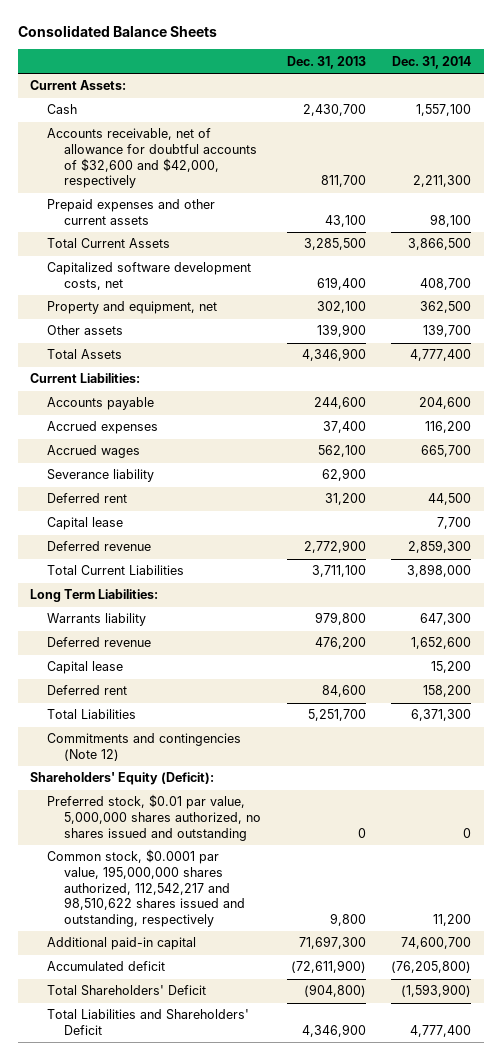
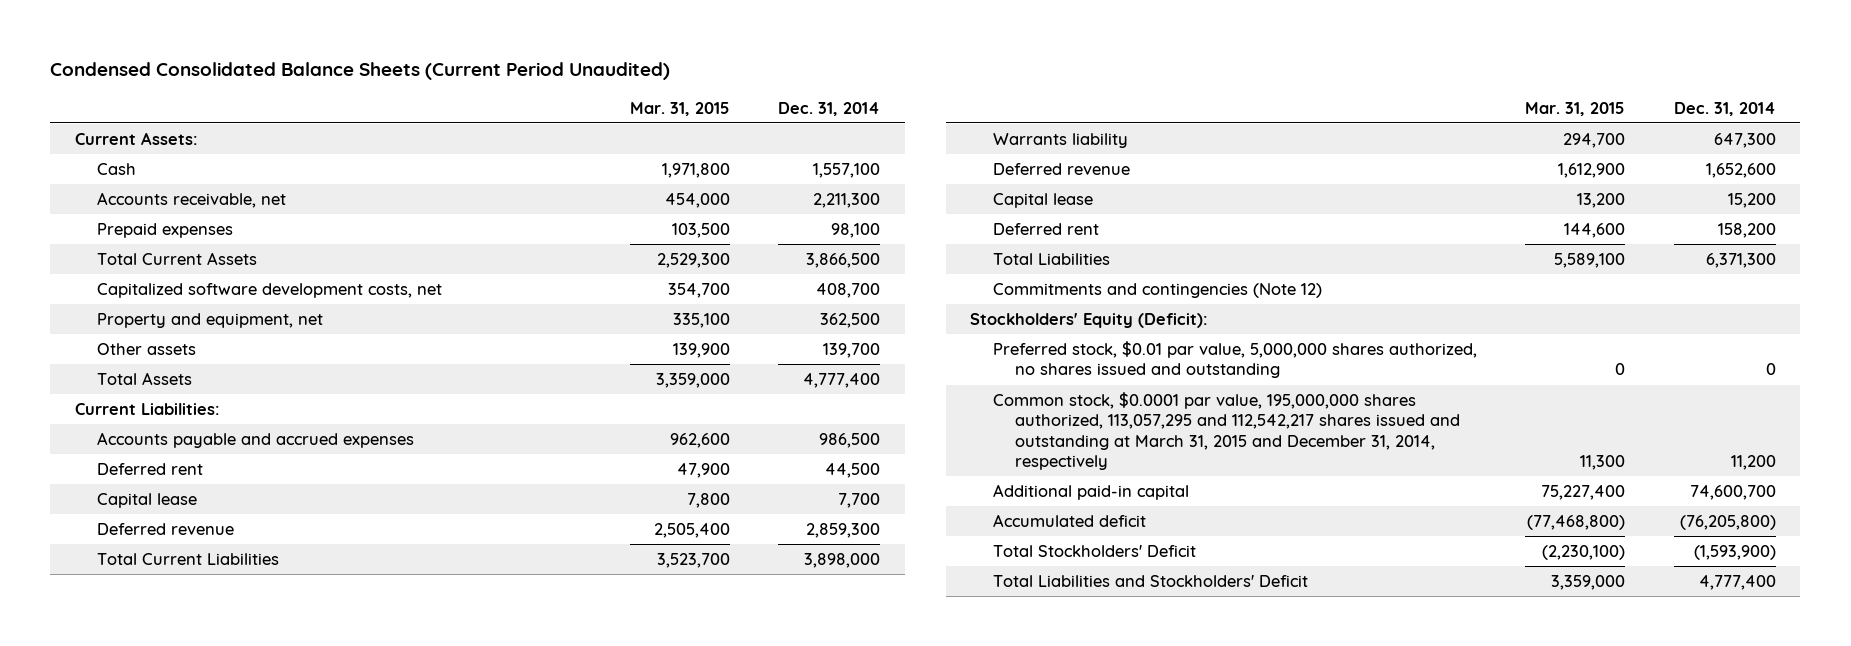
- Consolidated Balance Sheets
+ Condensed Consolidated Balance Sheets (Current Period Unaudited)
- | Dec. 31, 2013 | Dec. 31, 2014
+ | Mar. 31, 2015 | Dec. 31, 2014
- Accounts receivable, net of allowance for doubtful accounts of $32,600 and $42,000, respectively | 811,700 | 2,211,300
- Prepaid expenses and other current assets | 43,100 | 98,100
+ Accounts receivable, net | 454,000 | 2,211,300
+ Prepaid expenses | 103,500 | 98,100
- Accounts payable | 244,600 | 204,600
- Accrued expenses | 37,400 | 116,200
- Accrued wages | 562,100 | 665,700
- Severance liability | 62,900 |
+ Accounts payable and accrued expenses | 962,600 | 986,500
- Long Term Liabilities:
- Shareholders' Equity (Deficit):
+ Stockholders' Equity (Deficit):
- Common stock, $0.0001 par value, 195,000,000 shares authorized, 112,542,217 and 98,510,622 shares issued and outstanding, respectively | 9,800 | 11,200
+ Common stock, $0.0001 par value, 195,000,000 shares authorized, 113,057,295 and 112,542,217 shares issued and outstanding at March 31, 2015 and December 31, 2014, respectively | 11,300 | 11,200
- Total Shareholders' Deficit | (904,800) | (1,593,900)
- Total Liabilities and Shareholders' Deficit | 4,346,900 | 4,777,400
+ Total Stockholders' Deficit | (2,230,100) | (1,593,900)
+ Total Liabilities and Stockholders' Deficit | 3,359,000 | 4,777,400

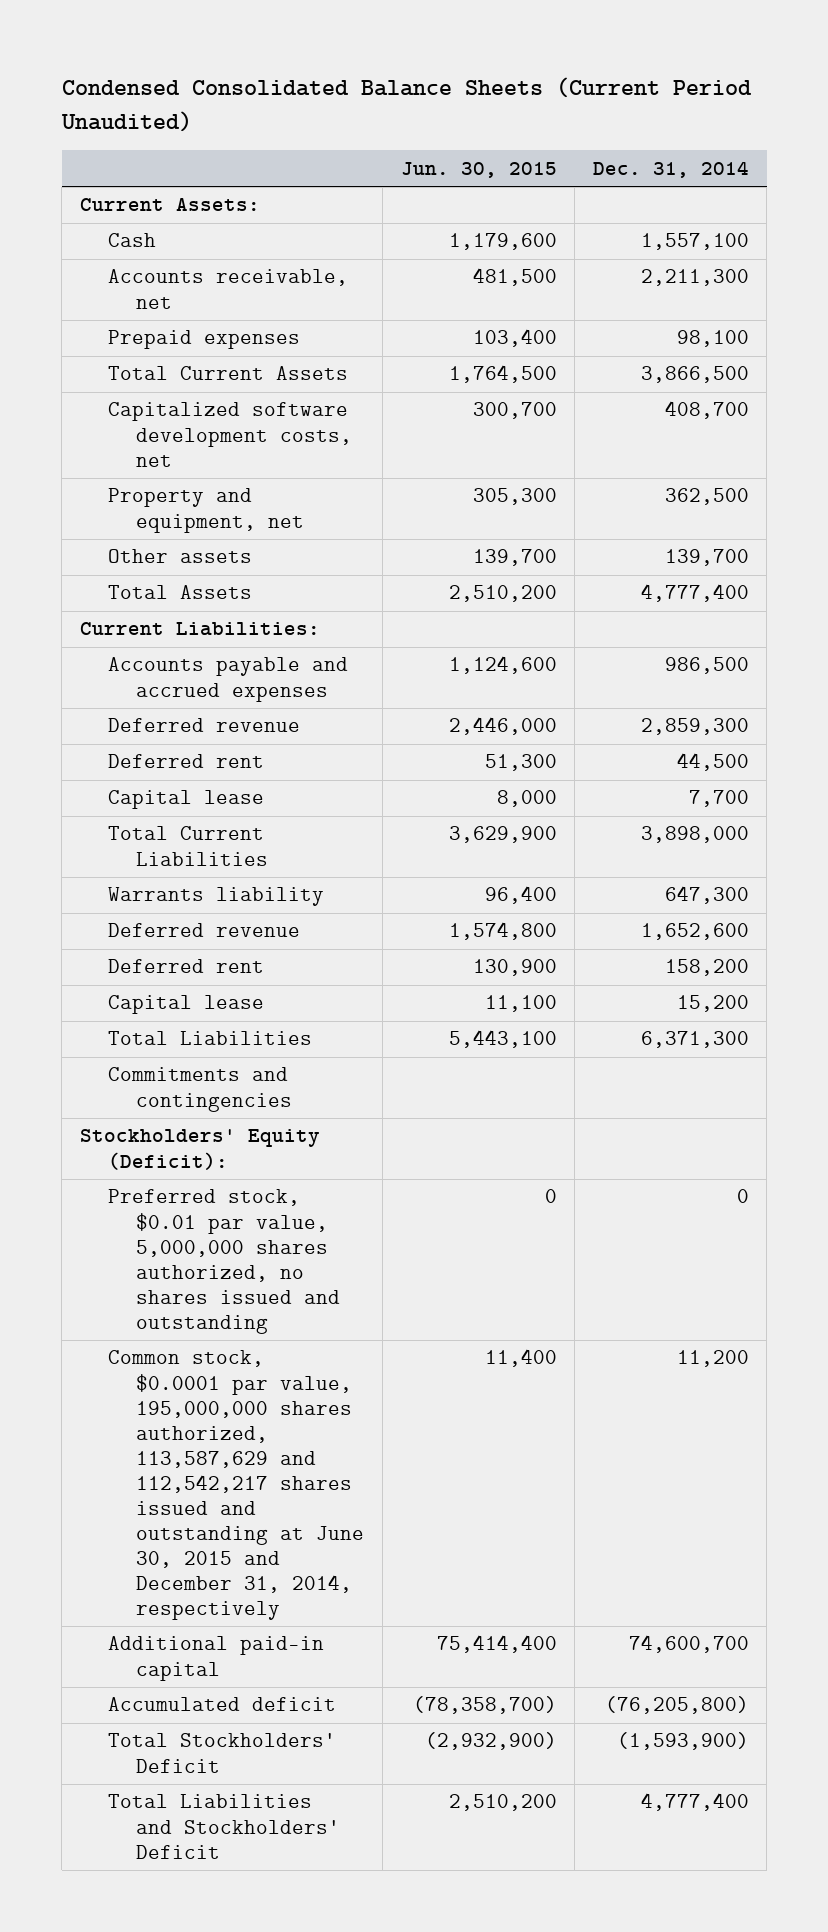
- | Mar. 31, 2015 | Dec. 31, 2014
+ | Jun. 30, 2015 | Dec. 31, 2014
moved up: Deferred revenue | 2,446,000 | 2,859,300
moved down: Capital lease | 11,100 | 15,200
- Commitments and contingencies (Note 12)
+ Commitments and contingencies
- Common stock, $0.0001 par value, 195,000,000 shares authorized, 113,057,295 and 112,542,217 shares issued and outstanding at March 31, 2015 and December 31, 2014, respectively | 11,300 | 11,200
+ Common stock, $0.0001 par value, 195,000,000 shares authorized, 113,587,629 and 112,542,217 shares issued and outstanding at June 30, 2015 and December 31, 2014, respectively | 11,400 | 11,200

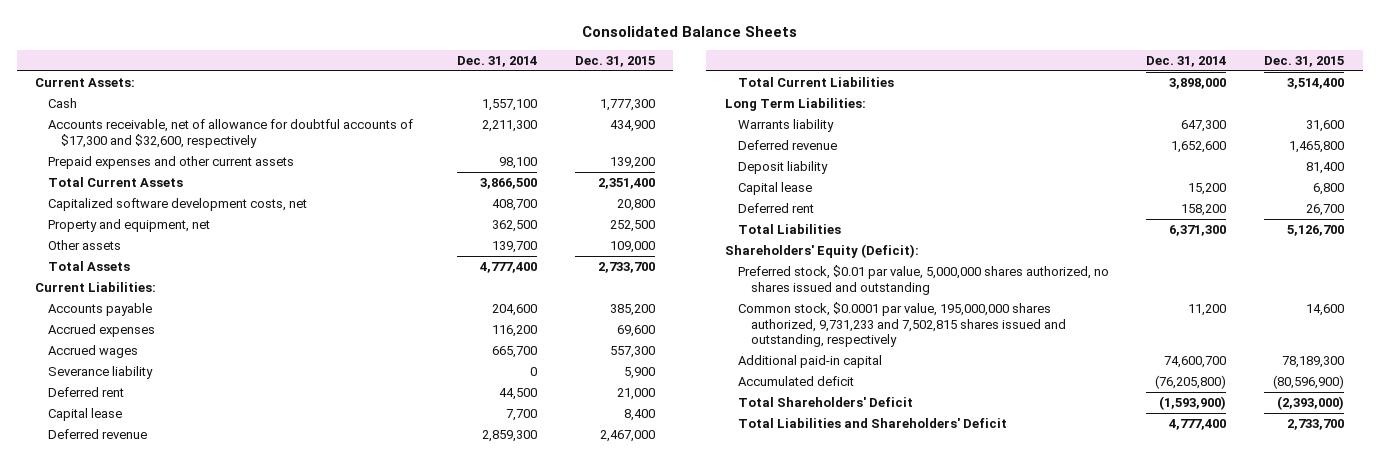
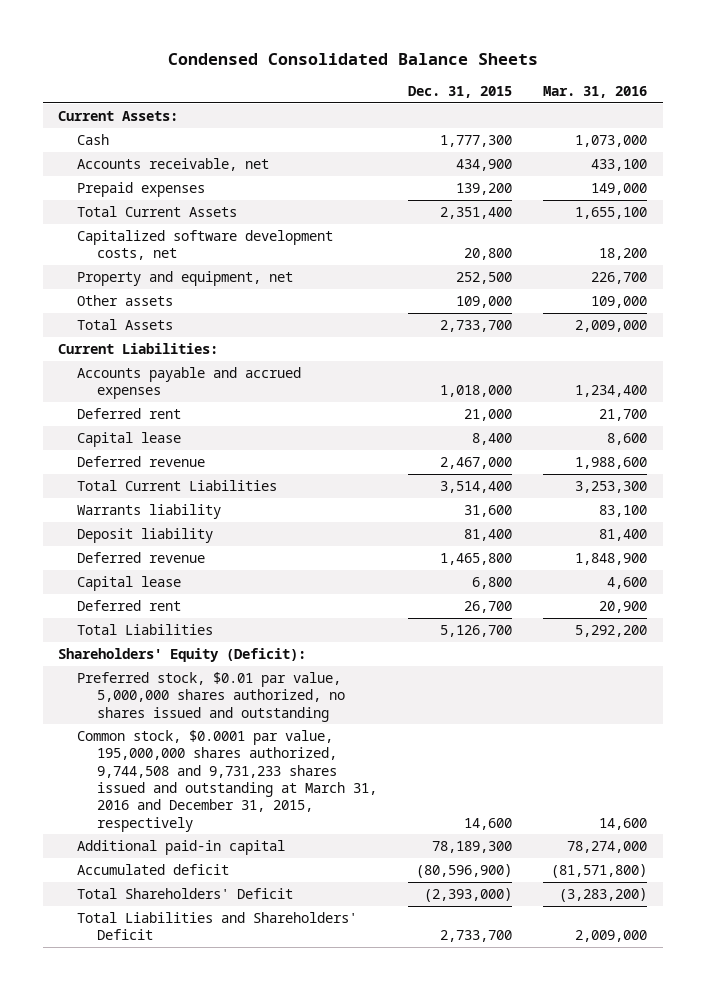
- Consolidated Balance Sheets
+ Condensed Consolidated Balance Sheets
- | Dec. 31, 2014 | Dec. 31, 2015
+ | Dec. 31, 2015 | Mar. 31, 2016
- Accounts receivable, net of allowance for doubtful accounts of $17,300 and $32,600, respectively | 2,211,300 | 434,900
- Prepaid expenses and other current assets | 98,100 | 139,200
+ Accounts receivable, net | 434,900 | 433,100
+ Prepaid expenses | 139,200 | 149,000
- Accounts payable | 204,600 | 385,200
- Accrued expenses | 116,200 | 69,600
- Accrued wages | 665,700 | 557,300
- Severance liability | 0 | 5,900
+ Accounts payable and accrued expenses | 1,018,000 | 1,234,400
- Long Term Liabilities:
moved down: Deferred revenue | 1,465,800 | 1,848,900
- Common stock, $0.0001 par value, 195,000,000 shares authorized, 9,731,233 and 7,502,815 shares issued and outstanding, respectively | 11,200 | 14,600
+ Common stock, $0.0001 par value, 195,000,000 shares authorized, 9,744,508 and 9,731,233 shares issued and outstanding at March 31, 2016 and December 31, 2015, respectively | 14,600 | 14,600

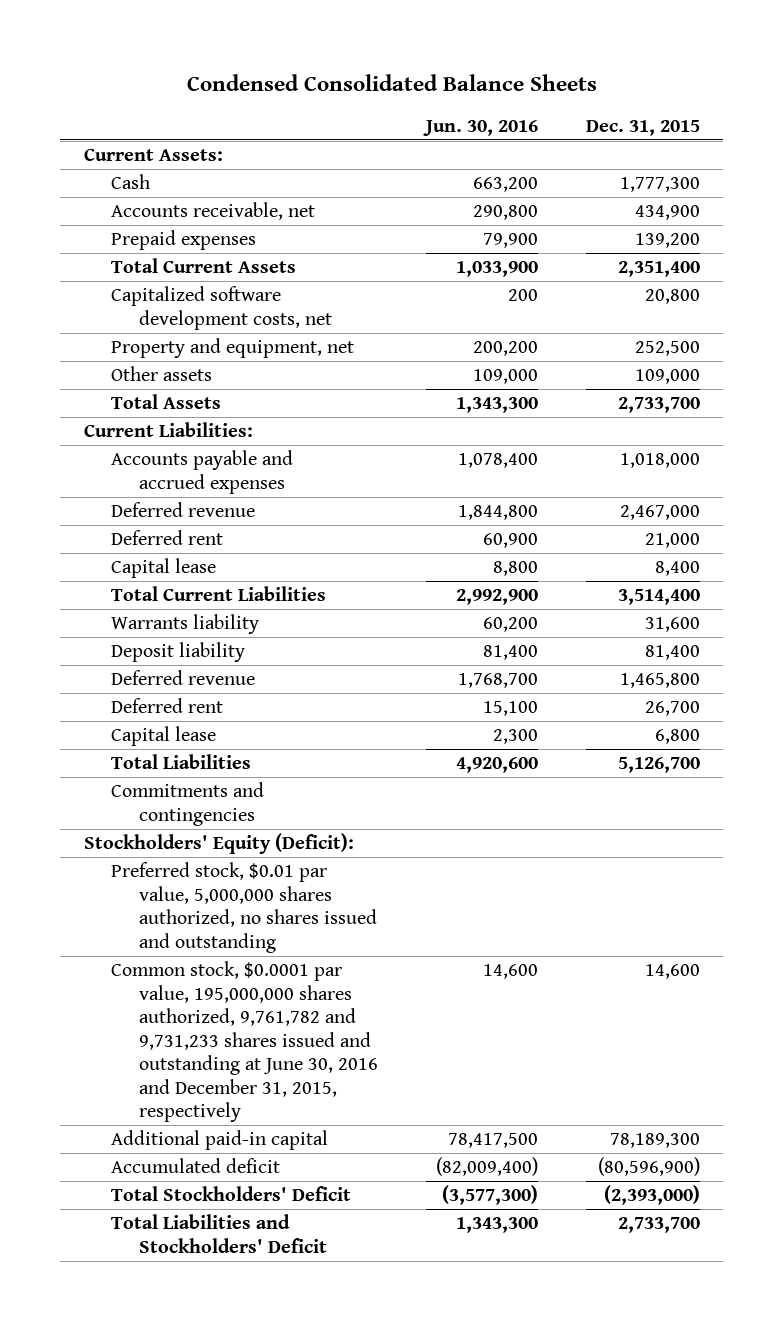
- | Dec. 31, 2015 | Mar. 31, 2016
+ | Jun. 30, 2016 | Dec. 31, 2015
moved up: Deferred revenue | 1,844,800 | 2,467,000
moved down: Capital lease | 2,300 | 6,800
- Shareholders' Equity (Deficit):
+ Commitments and contingencies
+ Stockholders' Equity (Deficit):
- Common stock, $0.0001 par value, 195,000,000 shares authorized, 9,744,508 and 9,731,233 shares issued and outstanding at March 31, 2016 and December 31, 2015, respectively | 14,600 | 14,600
+ Common stock, $0.0001 par value, 195,000,000 shares authorized, 9,761,782 and 9,731,233 shares issued and outstanding at June 30, 2016 and December 31, 2015, respectively | 14,600 | 14,600
- Total Shareholders' Deficit | (2,393,000) | (3,283,200)
- Total Liabilities and Shareholders' Deficit | 2,733,700 | 2,009,000
+ Total Stockholders' Deficit | (3,577,300) | (2,393,000)
+ Total Liabilities and Stockholders' Deficit | 1,343,300 | 2,733,700

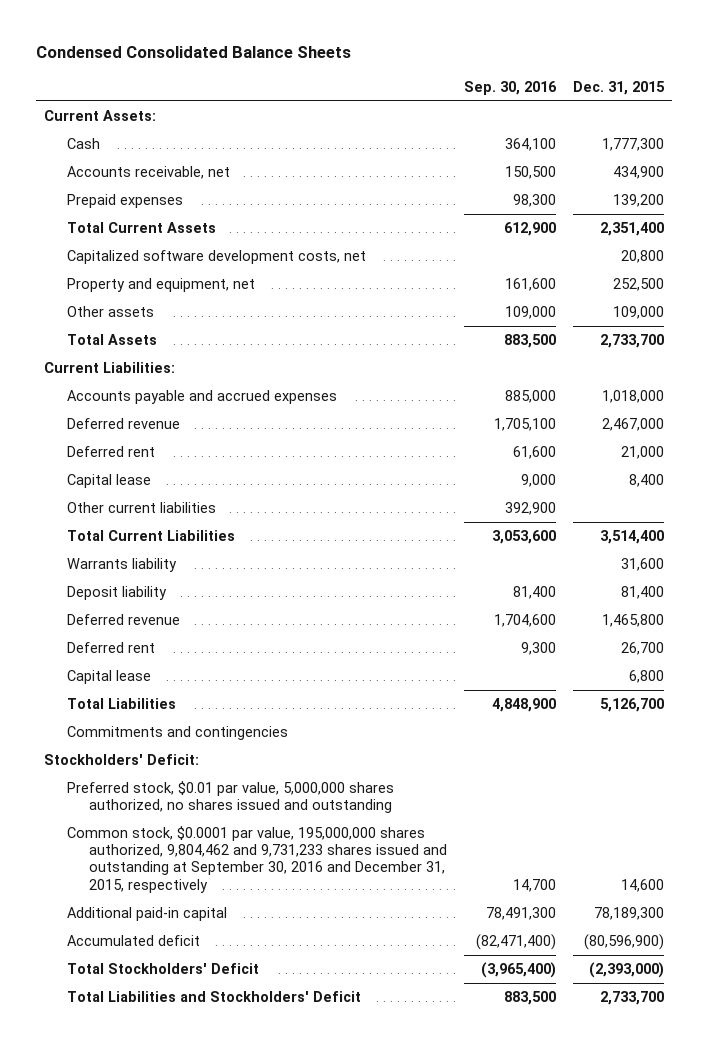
- | Jun. 30, 2016 | Dec. 31, 2015
+ | Sep. 30, 2016 | Dec. 31, 2015
+ Other current liabilities | 392,900 |
- Stockholders' Equity (Deficit):
+ Stockholders' Deficit:
- Common stock, $0.0001 par value, 195,000,000 shares authorized, 9,761,782 and 9,731,233 shares issued and outstanding at June 30, 2016 and December 31, 2015, respectively | 14,600 | 14,600
+ Common stock, $0.0001 par value, 195,000,000 shares authorized, 9,804,462 and 9,731,233 shares issued and outstanding at September 30, 2016 and December 31, 2015, respectively | 14,700 | 14,600

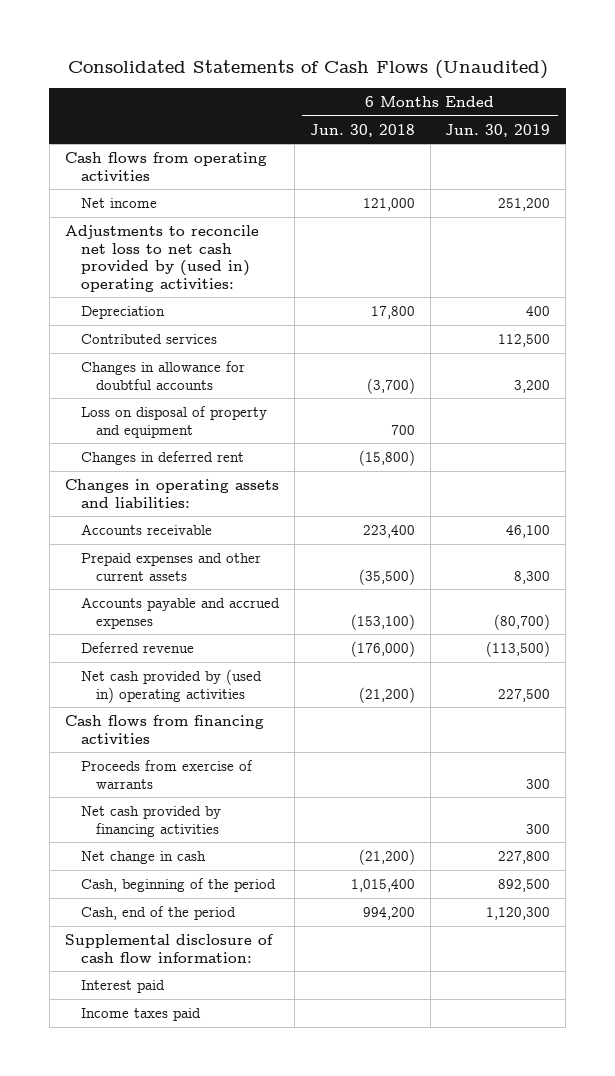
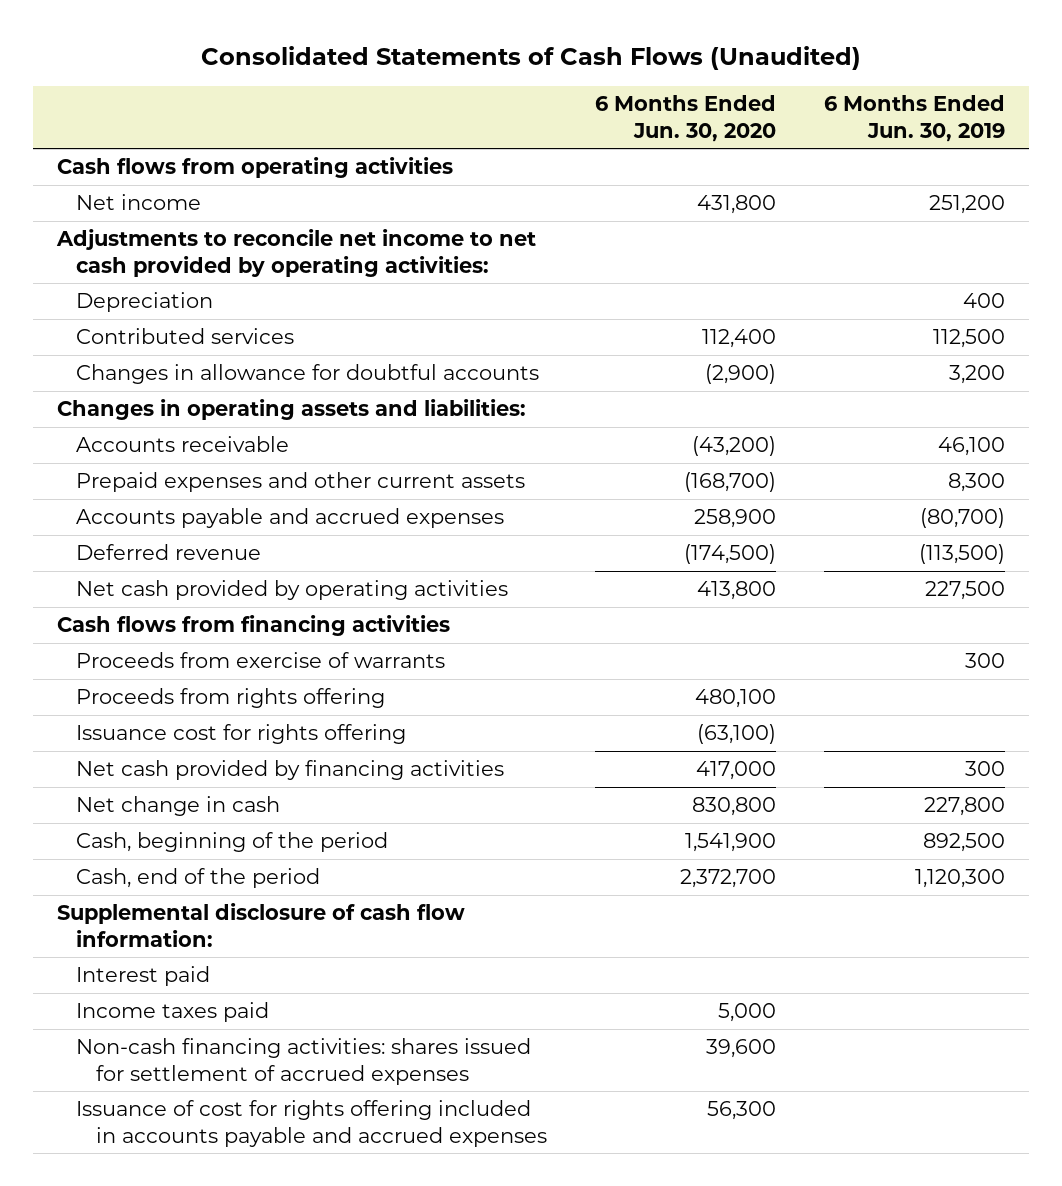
- | 6 Months Ended Jun. 30, 2018 | 6 Months Ended Jun. 30, 2019
+ | 6 Months Ended Jun. 30, 2020 | 6 Months Ended Jun. 30, 2019
- Adjustments to reconcile net loss to net cash provided by (used in) operating activities:
+ Adjustments to reconcile net income to net cash provided by operating activities:
- Loss on disposal of property and equipment | 700 |
- Changes in deferred rent | (15,800) |
- Net cash provided by (used in) operating activities | (21,200) | 227,500
+ Net cash provided by operating activities | 413,800 | 227,500
+ Proceeds from rights offering | 480,100 |
+ Issuance cost for rights offering | (63,100) |
+ Non-cash financing activities: shares issued for settlement of accrued expenses | 39,600 |
+ Issuance of cost for rights offering included in accounts payable and accrued expenses | 56,300 |

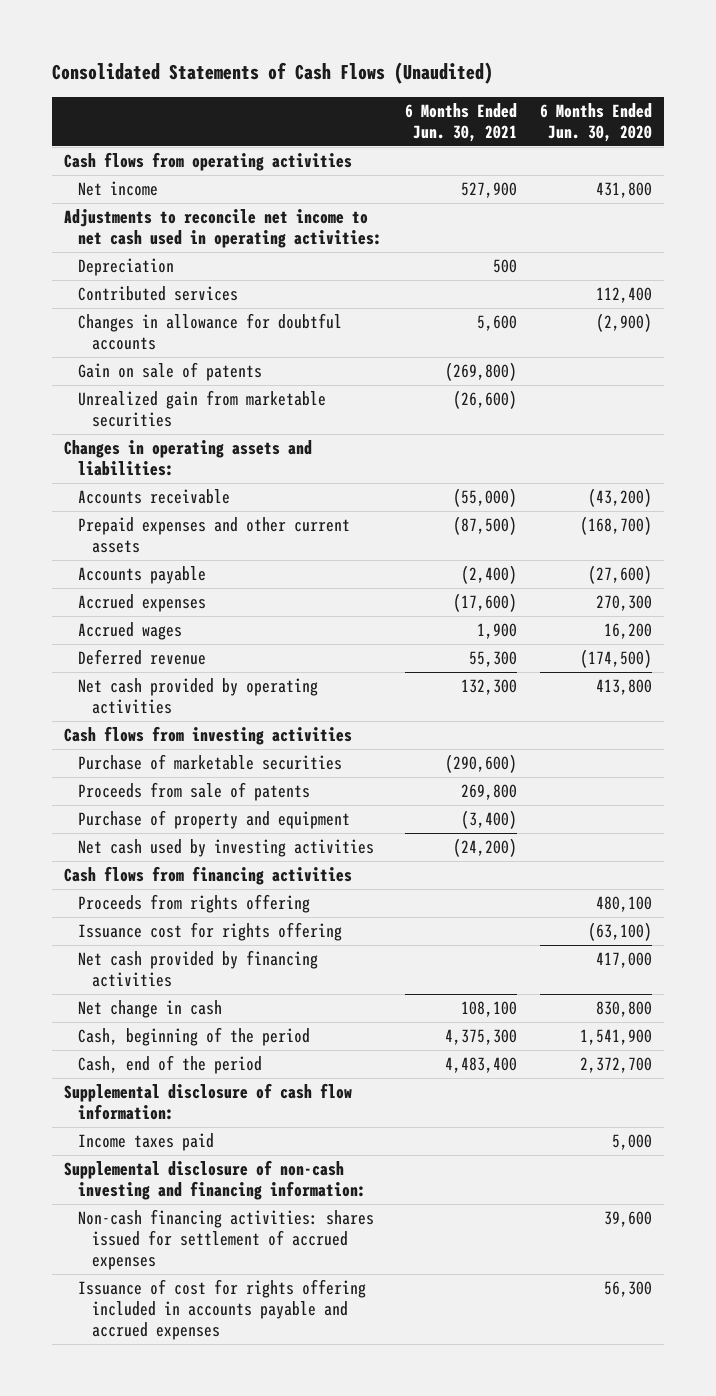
- | 6 Months Ended Jun. 30, 2020 | 6 Months Ended Jun. 30, 2019
+ | 6 Months Ended Jun. 30, 2021 | 6 Months Ended Jun. 30, 2020
- Adjustments to reconcile net income to net cash provided by operating activities:
+ Adjustments to reconcile net income to net cash used in operating activities:
+ Gain on sale of patents | (269,800) |
+ Unrealized gain from marketable securities | (26,600) |
- Accounts payable and accrued expenses | 258,900 | (80,700)
+ Accounts payable | (2,400) | (27,600)
+ Accrued expenses | (17,600) | 270,300
+ Accrued wages | 1,900 | 16,200
+ Cash flows from investing activities
+ Purchase of marketable securities | (290,600) |
+ Proceeds from sale of patents | 269,800 |
+ Purchase of property and equipment | (3,400) |
+ Net cash used by investing activities | (24,200) |
- Proceeds from exercise of warrants | | 300
- Interest paid
+ Supplemental disclosure of non-cash investing and financing information:

